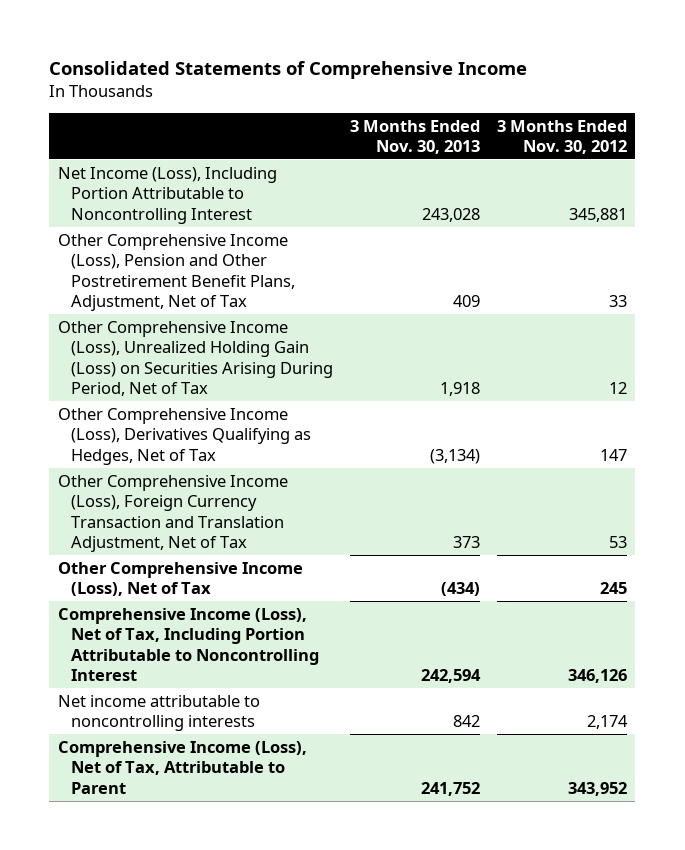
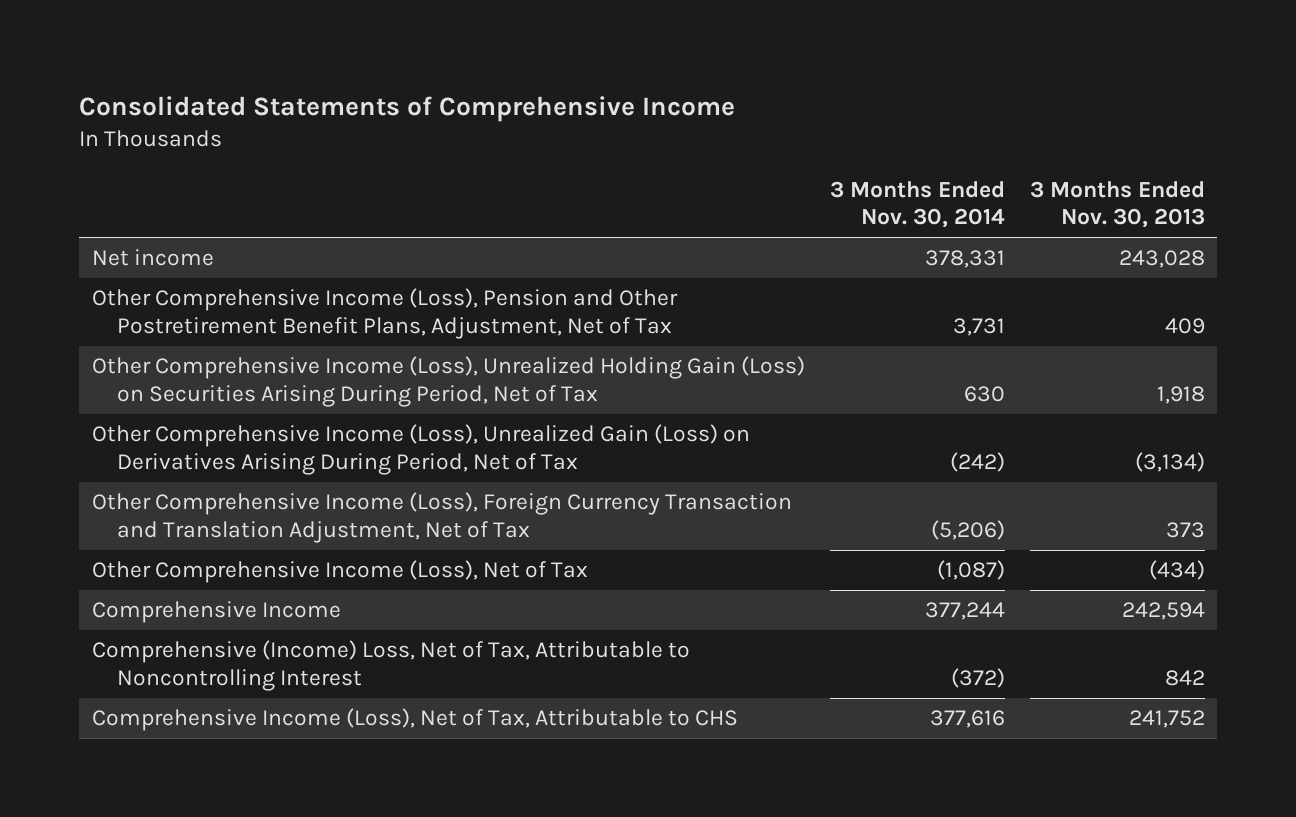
- | 3 Months Ended Nov. 30, 2013 | 3 Months Ended Nov. 30, 2012
+ | 3 Months Ended Nov. 30, 2014 | 3 Months Ended Nov. 30, 2013
- Net Income (Loss), Including Portion Attributable to Noncontrolling Interest | 243,028 | 345,881
+ Net income | 378,331 | 243,028
- Other Comprehensive Income (Loss), Derivatives Qualifying as Hedges, Net of Tax | (3,134) | 147
+ Other Comprehensive Income (Loss), Unrealized Gain (Loss) on Derivatives Arising During Period, Net of Tax | (242) | (3,134)
- Comprehensive Income (Loss), Net of Tax, Including Portion Attributable to Noncontrolling Interest | 242,594 | 346,126
- Net income attributable to noncontrolling interests | 842 | 2,174
- Comprehensive Income (Loss), Net of Tax, Attributable to Parent | 241,752 | 343,952
+ Comprehensive Income | 377,244 | 242,594
+ Comprehensive (Income) Loss, Net of Tax, Attributable to Noncontrolling Interest | (372) | 842
+ Comprehensive Income (Loss), Net of Tax, Attributable to CHS | 377,616 | 241,752

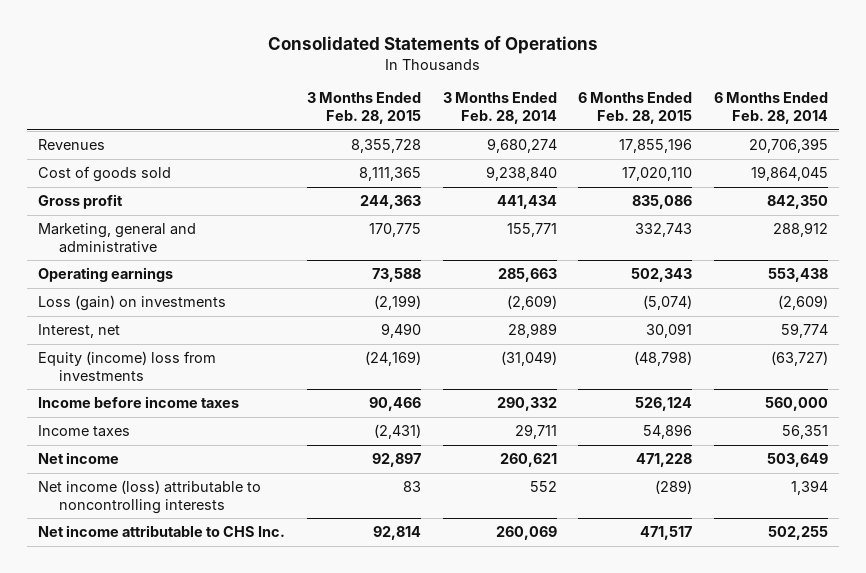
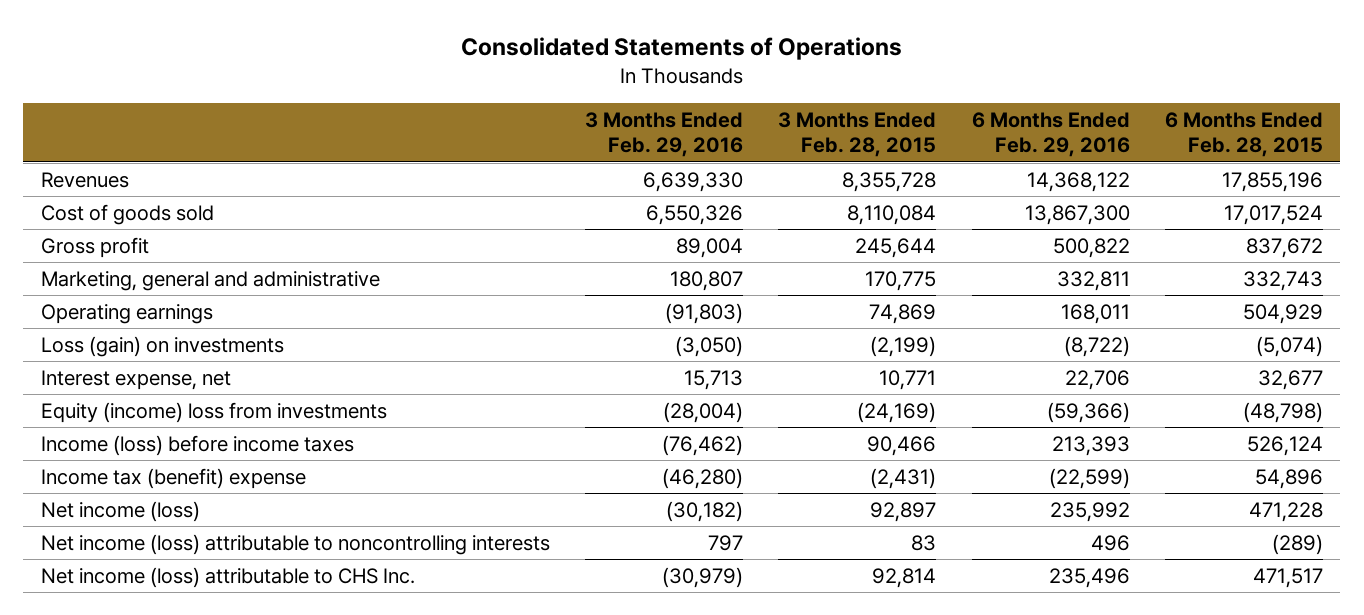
- | 3 Months Ended Feb. 28, 2015 | 3 Months Ended Feb. 28, 2014 | 6 Months Ended Feb. 28, 2015 | 6 Months Ended Feb. 28, 2014
+ | 3 Months Ended Feb. 29, 2016 | 3 Months Ended Feb. 28, 2015 | 6 Months Ended Feb. 29, 2016 | 6 Months Ended Feb. 28, 2015
- Cost of goods sold | 8,111,365 | 9,238,840 | 17,020,110 | 19,864,045
- Gross profit | 244,363 | 441,434 | 835,086 | 842,350
+ Cost of goods sold | 6,550,326 | 8,110,084 | 13,867,300 | 17,017,524
+ Gross profit | 89,004 | 245,644 | 500,822 | 837,672
- Operating earnings | 73,588 | 285,663 | 502,343 | 553,438
+ Operating earnings | (91,803) | 74,869 | 168,011 | 504,929
- Interest, net | 9,490 | 28,989 | 30,091 | 59,774
+ Interest expense, net | 15,713 | 10,771 | 22,706 | 32,677
- Income before income taxes | 90,466 | 290,332 | 526,124 | 560,000
- Income taxes | (2,431) | 29,711 | 54,896 | 56,351
- Net income | 92,897 | 260,621 | 471,228 | 503,649
+ Income (loss) before income taxes | (76,462) | 90,466 | 213,393 | 526,124
+ Income tax (benefit) expense | (46,280) | (2,431) | (22,599) | 54,896
+ Net income (loss) | (30,182) | 92,897 | 235,992 | 471,228
- Net income attributable to CHS Inc. | 92,814 | 260,069 | 471,517 | 502,255
+ Net income (loss) attributable to CHS Inc. | (30,979) | 92,814 | 235,496 | 471,517

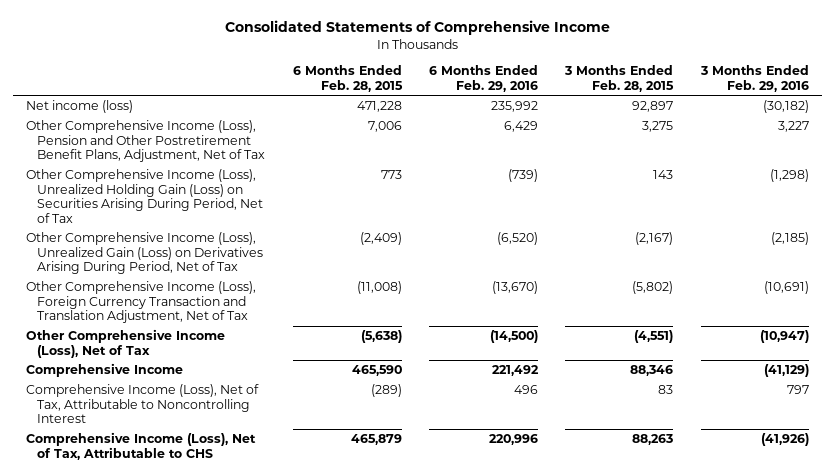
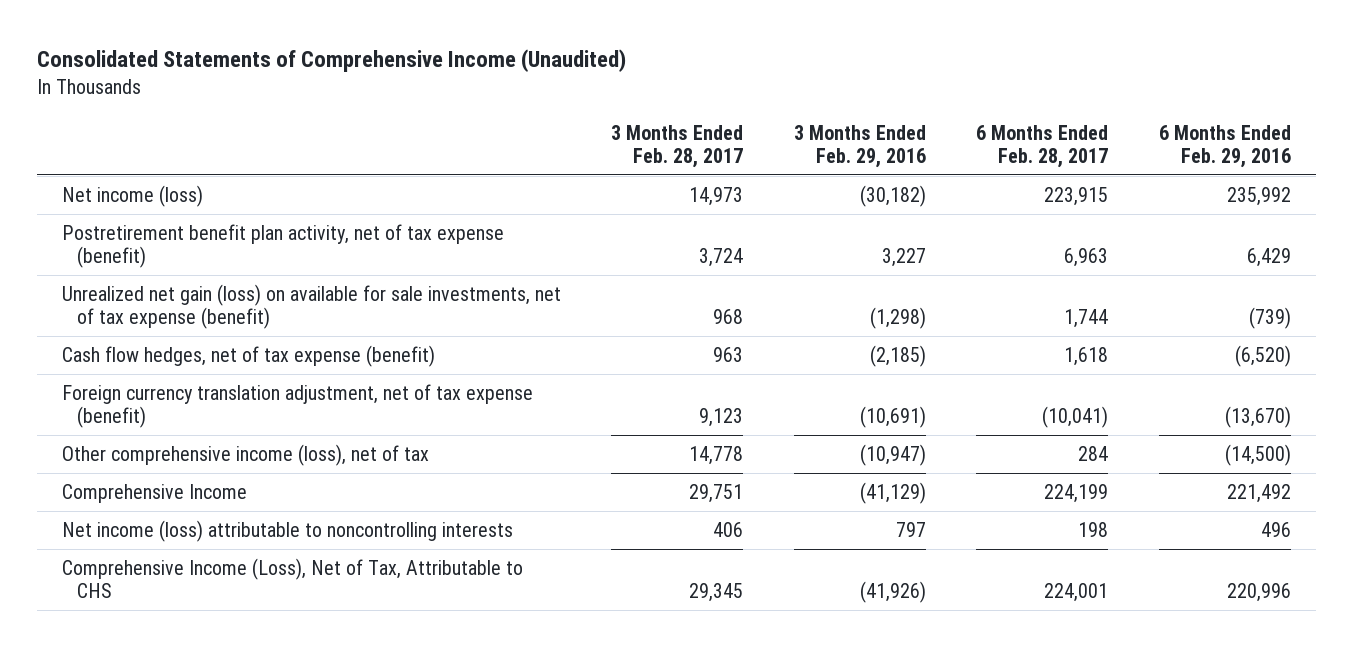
- Consolidated Statements of Comprehensive Income
+ Consolidated Statements of Comprehensive Income (Unaudited)
- | 6 Months Ended Feb. 28, 2015 | 6 Months Ended Feb. 29, 2016 | 3 Months Ended Feb. 28, 2015 | 3 Months Ended Feb. 29, 2016
+ | 3 Months Ended Feb. 28, 2017 | 3 Months Ended Feb. 29, 2016 | 6 Months Ended Feb. 28, 2017 | 6 Months Ended Feb. 29, 2016
- Other Comprehensive Income (Loss), Pension and Other Postretirement Benefit Plans, Adjustment, Net of Tax | 7,006 | 6,429 | 3,275 | 3,227
- Other Comprehensive Income (Loss), Unrealized Holding Gain (Loss) on Securities Arising During Period, Net of Tax | 773 | (739) | 143 | (1,298)
- Other Comprehensive Income (Loss), Unrealized Gain (Loss) on Derivatives Arising During Period, Net of Tax | (2,409) | (6,520) | (2,167) | (2,185)
- Other Comprehensive Income (Loss), Foreign Currency Transaction and Translation Adjustment, Net of Tax | (11,008) | (13,670) | (5,802) | (10,691)
- Other Comprehensive Income (Loss), Net of Tax | (5,638) | (14,500) | (4,551) | (10,947)
+ Postretirement benefit plan activity, net of tax expense (benefit) | 3,724 | 3,227 | 6,963 | 6,429
+ Unrealized net gain (loss) on available for sale investments, net of tax expense (benefit) | 968 | (1,298) | 1,744 | (739)
+ Cash flow hedges, net of tax expense (benefit) | 963 | (2,185) | 1,618 | (6,520)
+ Foreign currency translation adjustment, net of tax expense (benefit) | 9,123 | (10,691) | (10,041) | (13,670)
+ Other comprehensive income (loss), net of tax | 14,778 | (10,947) | 284 | (14,500)
- Comprehensive Income (Loss), Net of Tax, Attributable to Noncontrolling Interest | (289) | 496 | 83 | 797
+ Net income (loss) attributable to noncontrolling interests | 406 | 797 | 198 | 496

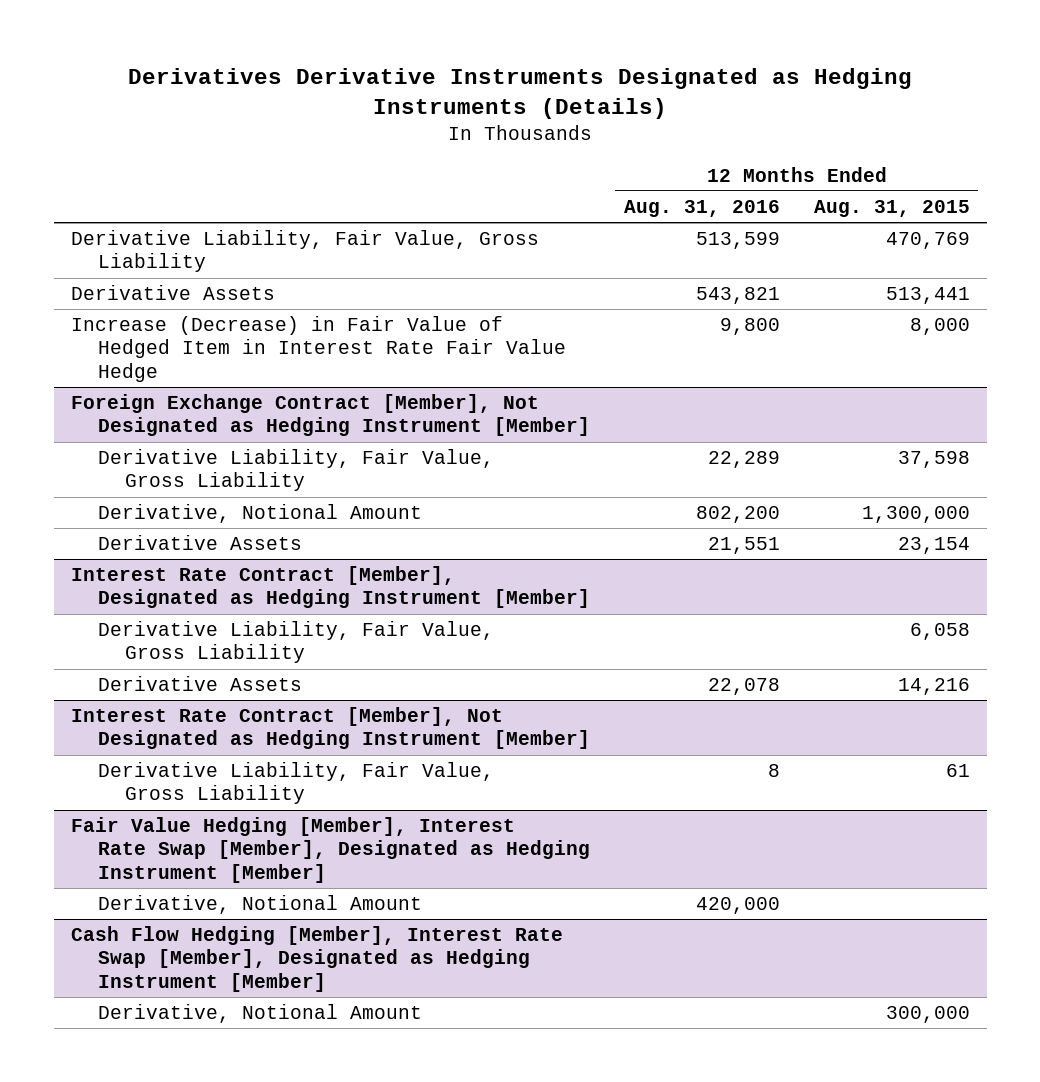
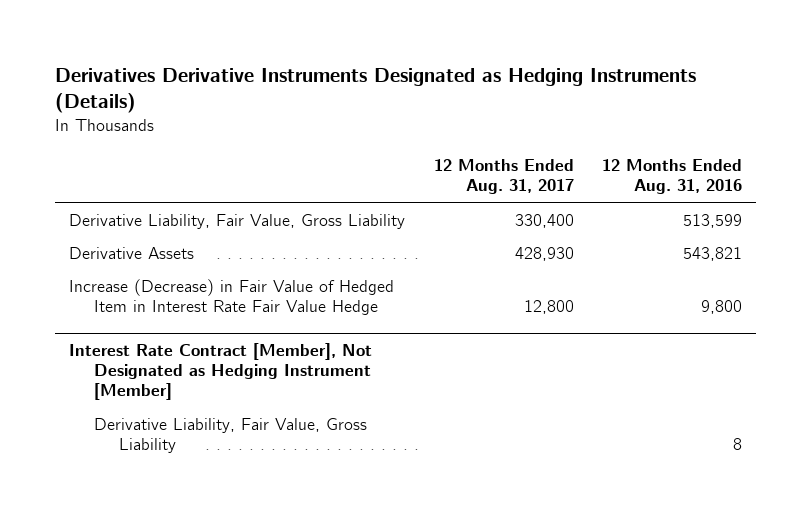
- | 12 Months Ended Aug. 31, 2016 | 12 Months Ended Aug. 31, 2015
+ | 12 Months Ended Aug. 31, 2017 | 12 Months Ended Aug. 31, 2016
- Foreign Exchange Contract [Member], Not Designated as Hedging Instrument [Member]
- Derivative Liability, Fair Value, Gross Liability | 22,289 | 37,598
- Derivative, Notional Amount | 802,200 | 1,300,000
- Derivative Assets | 21,551 | 23,154
- Interest Rate Contract [Member], Designated as Hedging Instrument [Member]
- Derivative Liability, Fair Value, Gross Liability | | 6,058
- Derivative Assets | 22,078 | 14,216
- Fair Value Hedging [Member], Interest Rate Swap [Member], Designated as Hedging Instrument [Member]
- Derivative, Notional Amount | 420,000 |
- Cash Flow Hedging [Member], Interest Rate Swap [Member], Designated as Hedging Instrument [Member]
- Derivative, Notional Amount | | 300,000

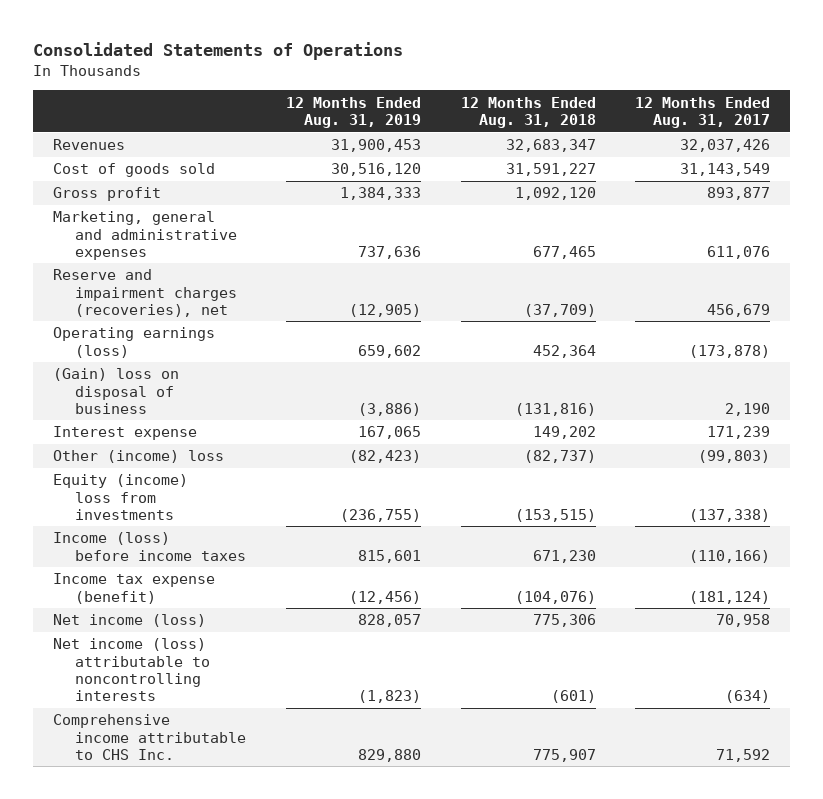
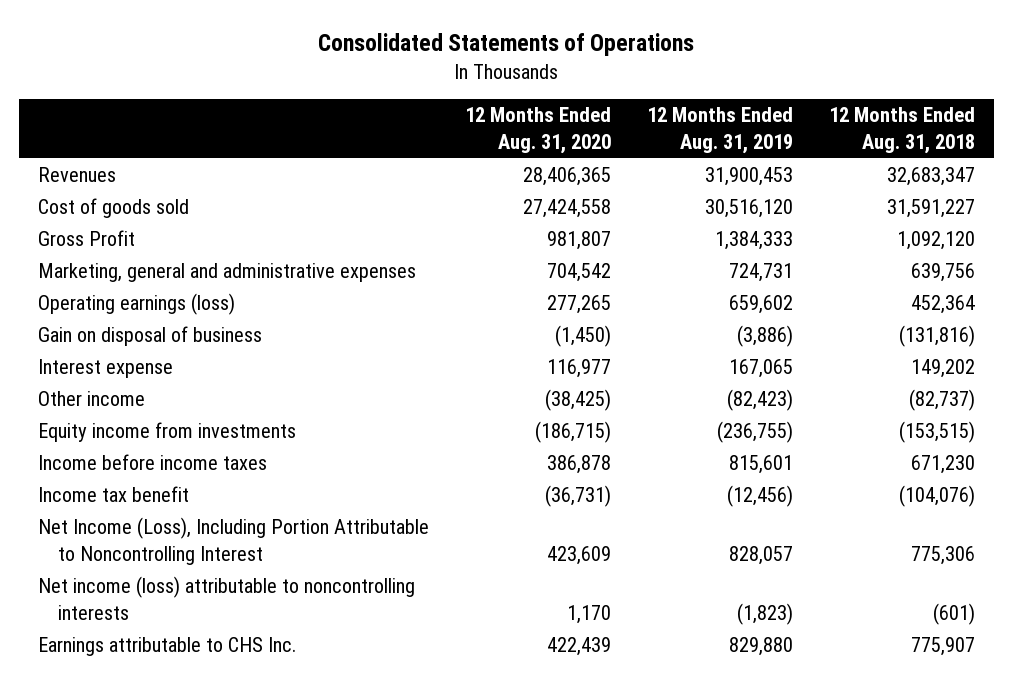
- | 12 Months Ended Aug. 31, 2019 | 12 Months Ended Aug. 31, 2018 | 12 Months Ended Aug. 31, 2017
+ | 12 Months Ended Aug. 31, 2020 | 12 Months Ended Aug. 31, 2019 | 12 Months Ended Aug. 31, 2018
- Gross profit | 1,384,333 | 1,092,120 | 893,877
- Marketing, general and administrative expenses | 737,636 | 677,465 | 611,076
- Reserve and impairment charges (recoveries), net | (12,905) | (37,709) | 456,679
+ Gross Profit | 981,807 | 1,384,333 | 1,092,120
+ Marketing, general and administrative expenses | 704,542 | 724,731 | 639,756
- (Gain) loss on disposal of business | (3,886) | (131,816) | 2,190
+ Gain on disposal of business | (1,450) | (3,886) | (131,816)
- Other (income) loss | (82,423) | (82,737) | (99,803)
- Equity (income) loss from investments | (236,755) | (153,515) | (137,338)
- Income (loss) before income taxes | 815,601 | 671,230 | (110,166)
- Income tax expense (benefit) | (12,456) | (104,076) | (181,124)
- Net income (loss) | 828,057 | 775,306 | 70,958
+ Other income | (38,425) | (82,423) | (82,737)
+ Equity income from investments | (186,715) | (236,755) | (153,515)
+ Income before income taxes | 386,878 | 815,601 | 671,230
+ Income tax benefit | (36,731) | (12,456) | (104,076)
+ Net Income (Loss), Including Portion Attributable to Noncontrolling Interest | 423,609 | 828,057 | 775,306
- Comprehensive income attributable to CHS Inc. | 829,880 | 775,907 | 71,592
+ Earnings attributable to CHS Inc. | 422,439 | 829,880 | 775,907

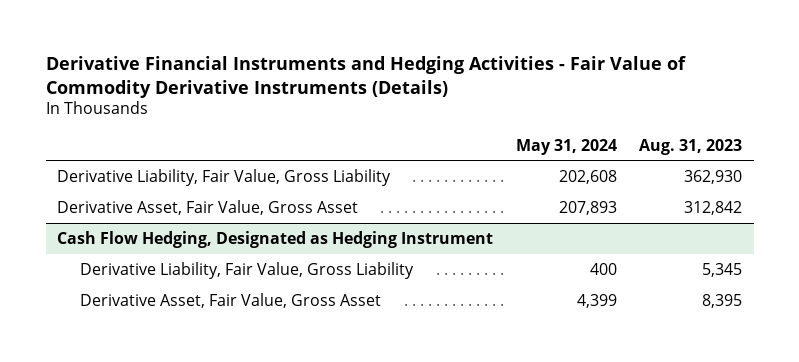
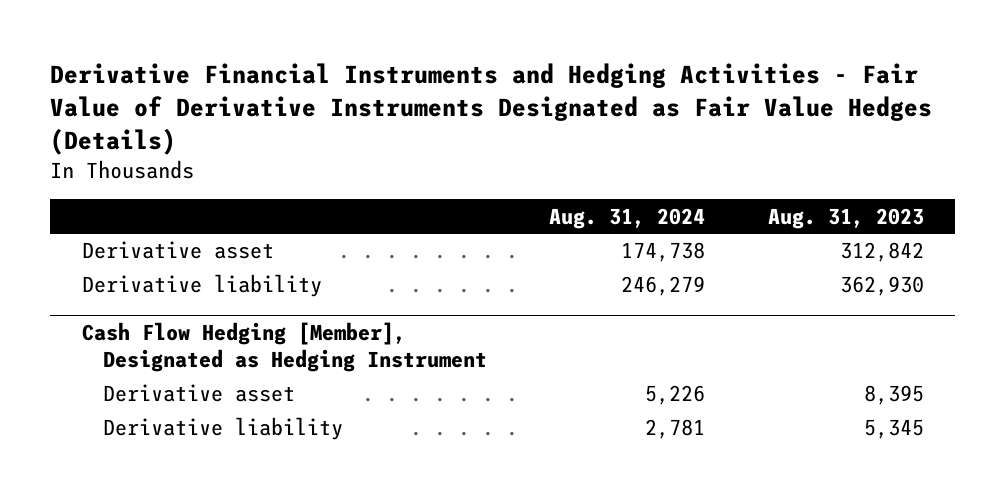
- Derivative Financial Instruments and Hedging Activities - Fair Value of Commodity Derivative Instruments (Details)
+ Derivative Financial Instruments and Hedging Activities - Fair Value of Derivative Instruments Designated as Fair Value Hedges (Details)
- | May 31, 2024 | Aug. 31, 2023
+ | Aug. 31, 2024 | Aug. 31, 2023
- Derivative Liability, Fair Value, Gross Liability | 202,608 | 362,930
- Derivative Asset, Fair Value, Gross Asset | 207,893 | 312,842
- Cash Flow Hedging, Designated as Hedging Instrument
- Derivative Liability, Fair Value, Gross Liability | 400 | 5,345
- Derivative Asset, Fair Value, Gross Asset | 4,399 | 8,395
+ Derivative asset | 174,738 | 312,842
+ Derivative liability | 246,279 | 362,930
+ Cash Flow Hedging [Member], Designated as Hedging Instrument
+ Derivative asset | 5,226 | 8,395
+ Derivative liability | 2,781 | 5,345

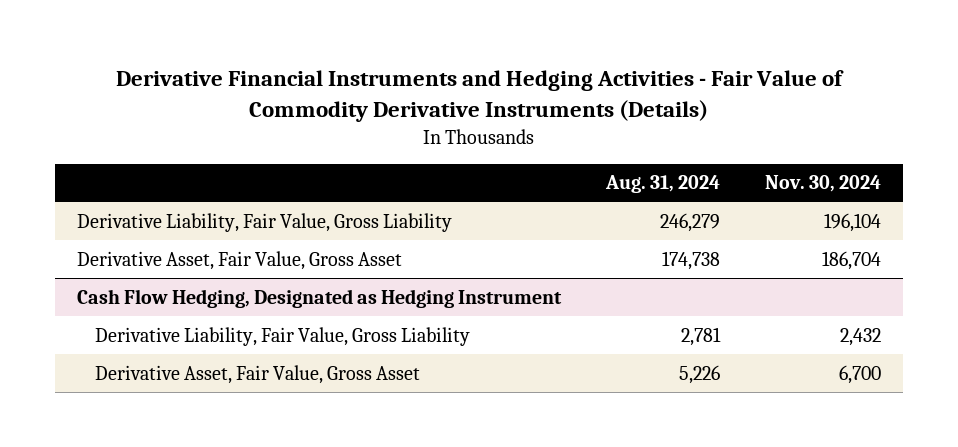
- Derivative Financial Instruments and Hedging Activities - Fair Value of Derivative Instruments Designated as Fair Value Hedges (Details)
+ Derivative Financial Instruments and Hedging Activities - Fair Value of Commodity Derivative Instruments (Details)
- | Aug. 31, 2024 | Aug. 31, 2023
+ | Aug. 31, 2024 | Nov. 30, 2024
- Derivative asset | 174,738 | 312,842
- Derivative liability | 246,279 | 362,930
- Cash Flow Hedging [Member], Designated as Hedging Instrument
- Derivative asset | 5,226 | 8,395
- Derivative liability | 2,781 | 5,345
+ Derivative Liability, Fair Value, Gross Liability | 246,279 | 196,104
+ Derivative Asset, Fair Value, Gross Asset | 174,738 | 186,704
+ Cash Flow Hedging, Designated as Hedging Instrument
+ Derivative Liability, Fair Value, Gross Liability | 2,781 | 2,432
+ Derivative Asset, Fair Value, Gross Asset | 5,226 | 6,700

